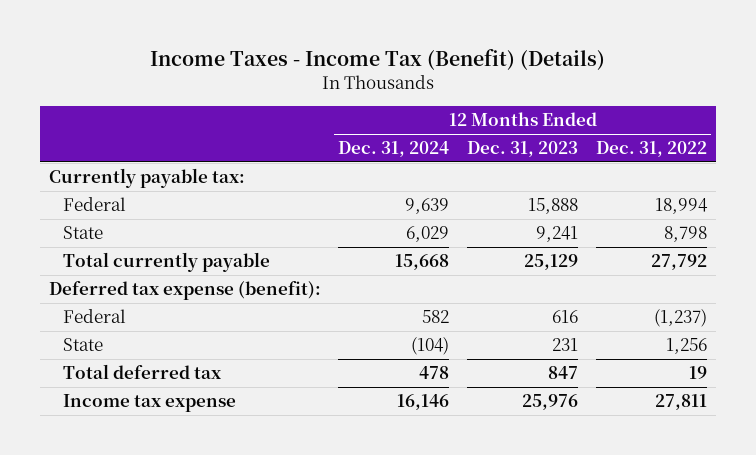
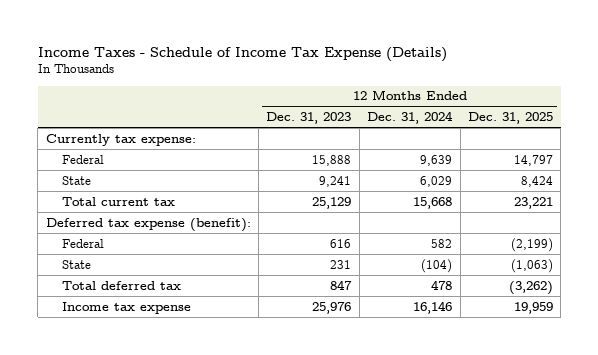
- Income Taxes - Income Tax (Benefit) (Details)
+ Income Taxes - Schedule of Income Tax Expense (Details)
- | 12 Months Ended Dec. 31, 2024 | 12 Months Ended Dec. 31, 2023 | 12 Months Ended Dec. 31, 2022
+ | 12 Months Ended Dec. 31, 2023 | 12 Months Ended Dec. 31, 2024 | 12 Months Ended Dec. 31, 2025
- Currently payable tax:
+ Currently tax expense:
- Total currently payable | 15,668 | 25,129 | 27,792
+ Total current tax | 25,129 | 15,668 | 23,221

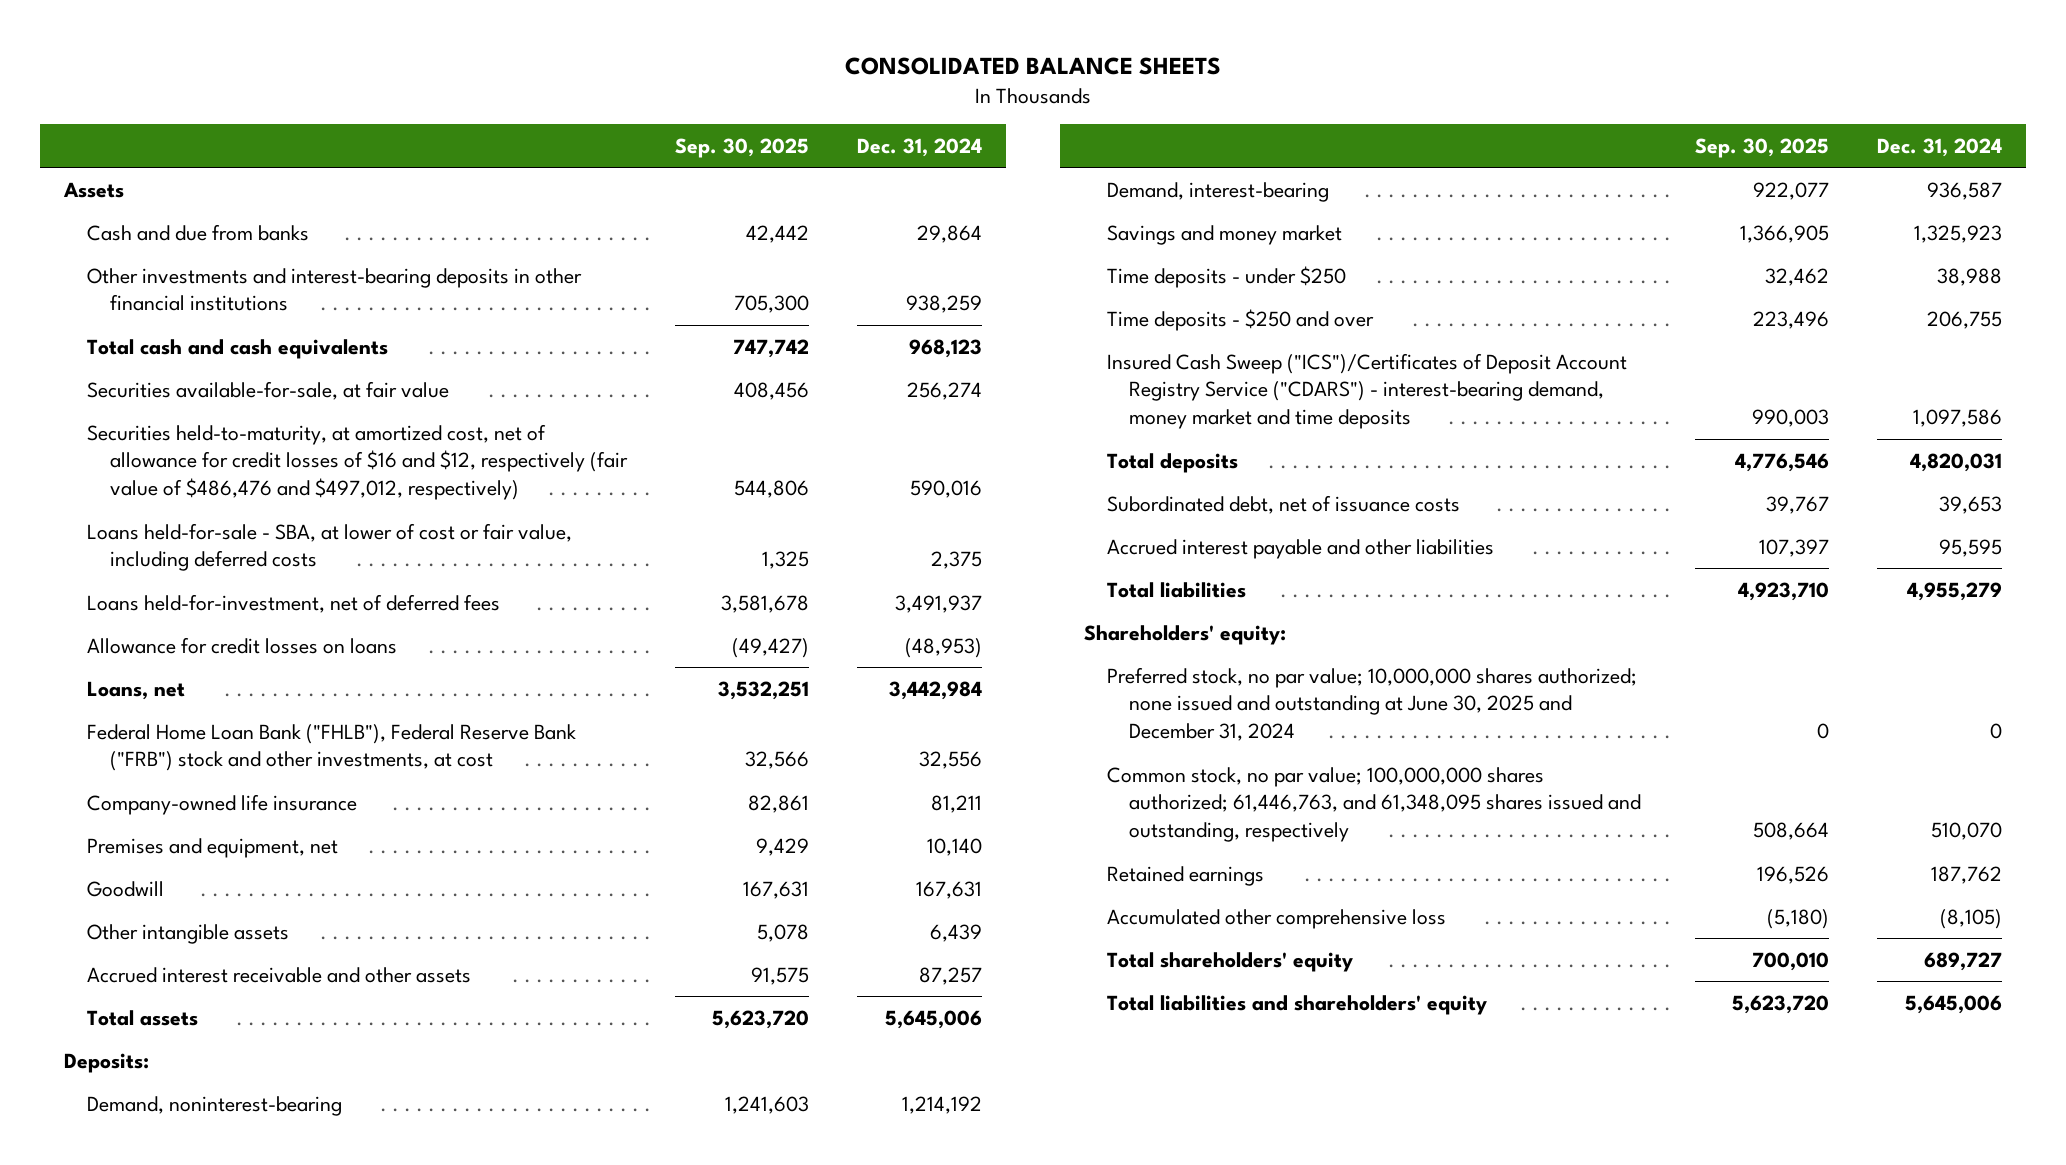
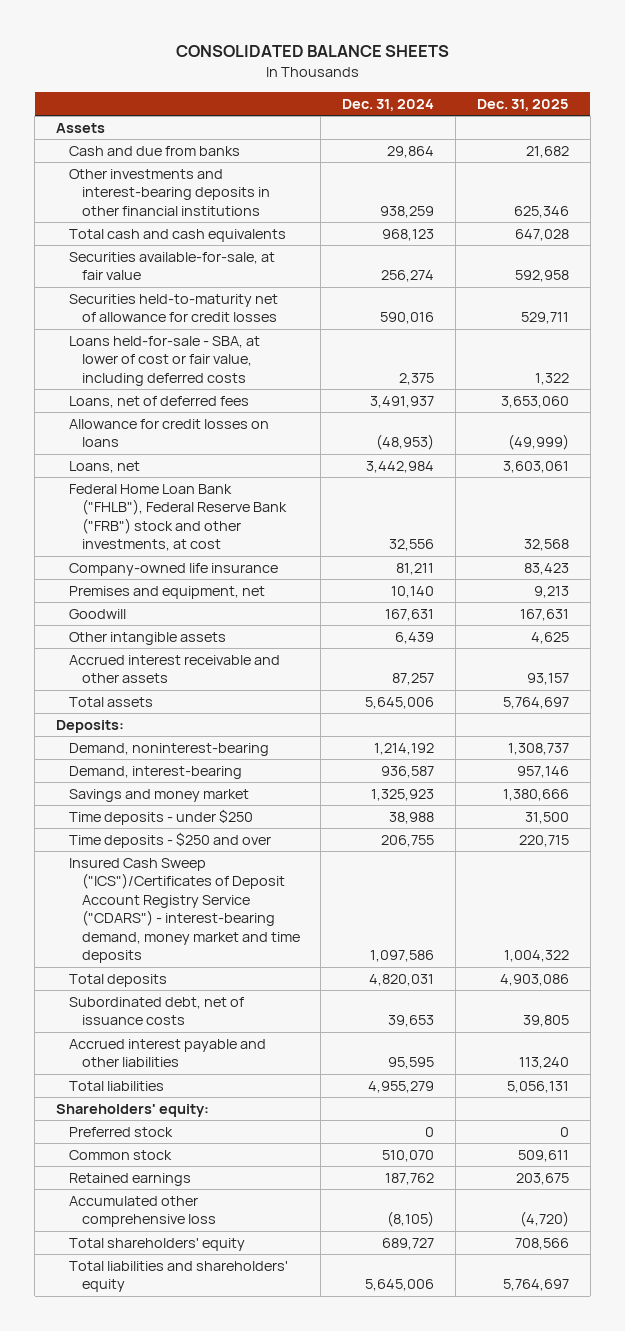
- | Sep. 30, 2025 | Dec. 31, 2024
+ | Dec. 31, 2024 | Dec. 31, 2025
- Securities held-to-maturity, at amortized cost, net of allowance for credit losses of $16 and $12, respectively (fair value of $486,476 and $497,012, respectively) | 544,806 | 590,016
+ Securities held-to-maturity net of allowance for credit losses | 590,016 | 529,711
- Loans held-for-investment, net of deferred fees | 3,581,678 | 3,491,937
+ Loans, net of deferred fees | 3,491,937 | 3,653,060
- Preferred stock, no par value; 10,000,000 shares authorized; none issued and outstanding at June 30, 2025 and December 31, 2024 | 0 | 0
- Common stock, no par value; 100,000,000 shares authorized; 61,446,763, and 61,348,095 shares issued and outstanding, respectively | 508,664 | 510,070
+ Preferred stock | 0 | 0
+ Common stock | 510,070 | 509,611

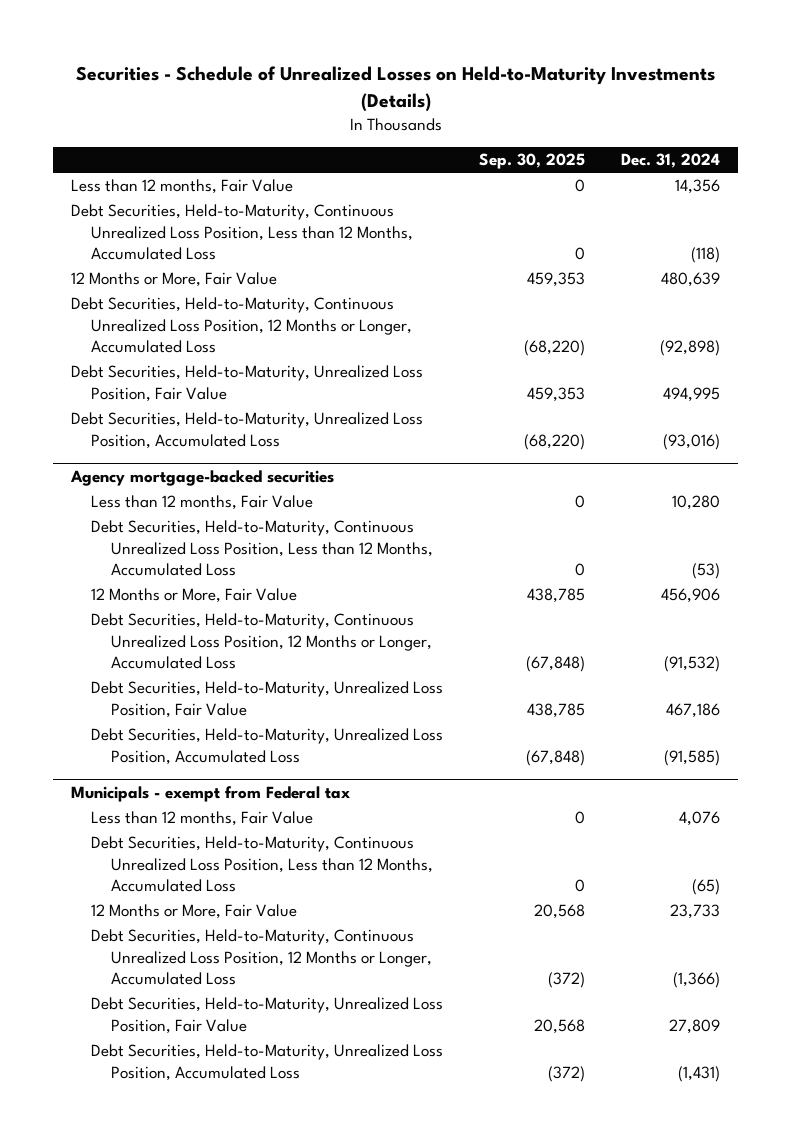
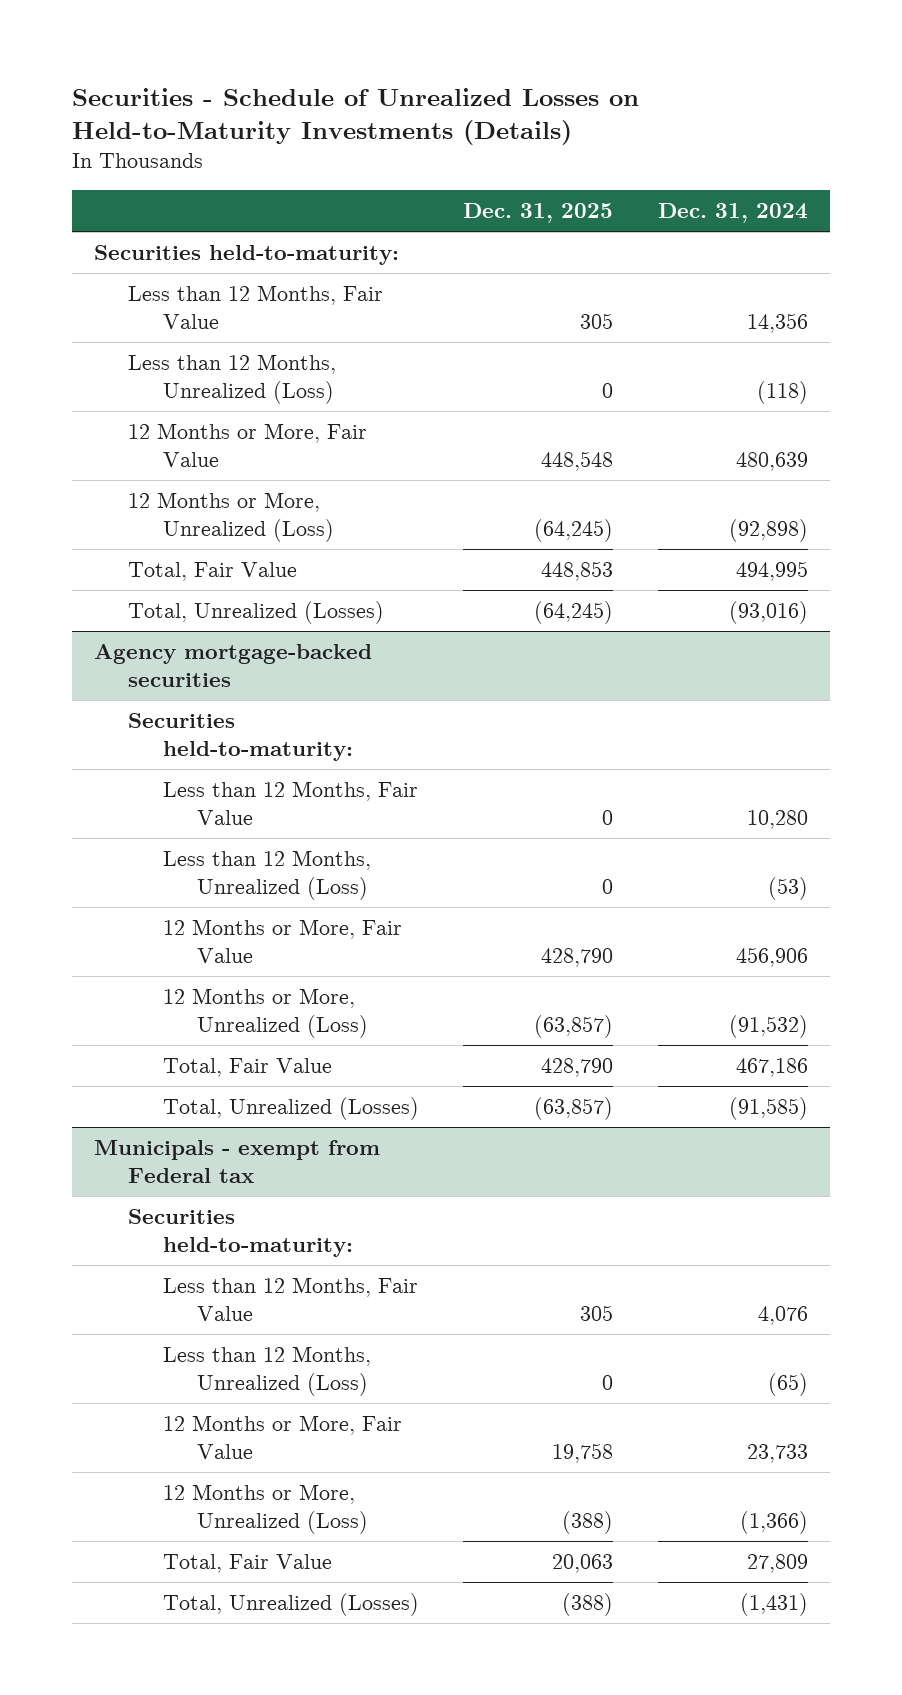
- | Sep. 30, 2025 | Dec. 31, 2024
+ | Dec. 31, 2025 | Dec. 31, 2024
- Less than 12 months, Fair Value | 0 | 14,356
- Debt Securities, Held-to-Maturity, Continuous Unrealized Loss Position, Less than 12 Months, Accumulated Loss | 0 | (118)
+ Securities held-to-maturity:
+ Less than 12 Months, Fair Value | 305 | 14,356
+ Less than 12 Months, Unrealized (Loss) | 0 | (118)
- Debt Securities, Held-to-Maturity, Continuous Unrealized Loss Position, 12 Months or Longer, Accumulated Loss | (68,220) | (92,898)
- Debt Securities, Held-to-Maturity, Unrealized Loss Position, Fair Value | 459,353 | 494,995
- Debt Securities, Held-to-Maturity, Unrealized Loss Position, Accumulated Loss | (68,220) | (93,016)
+ 12 Months or More, Unrealized (Loss) | (64,245) | (92,898)
+ Total, Fair Value | 448,853 | 494,995
+ Total, Unrealized (Losses) | (64,245) | (93,016)
@ Agency mortgage-backed securities
- Less than 12 months, Fair Value | 0 | 10,280
- Debt Securities, Held-to-Maturity, Continuous Unrealized Loss Position, Less than 12 Months, Accumulated Loss | 0 | (53)
+ Securities held-to-maturity:
+ Less than 12 Months, Fair Value | 0 | 10,280
+ Less than 12 Months, Unrealized (Loss) | 0 | (53)
- Debt Securities, Held-to-Maturity, Continuous Unrealized Loss Position, 12 Months or Longer, Accumulated Loss | (67,848) | (91,532)
- Debt Securities, Held-to-Maturity, Unrealized Loss Position, Fair Value | 438,785 | 467,186
- Debt Securities, Held-to-Maturity, Unrealized Loss Position, Accumulated Loss | (67,848) | (91,585)
+ 12 Months or More, Unrealized (Loss) | (63,857) | (91,532)
+ Total, Fair Value | 428,790 | 467,186
+ Total, Unrealized (Losses) | (63,857) | (91,585)
@ Municipals - exempt from Federal tax
- Less than 12 months, Fair Value | 0 | 4,076
- Debt Securities, Held-to-Maturity, Continuous Unrealized Loss Position, Less than 12 Months, Accumulated Loss | 0 | (65)
+ Securities held-to-maturity:
+ Less than 12 Months, Fair Value | 305 | 4,076
+ Less than 12 Months, Unrealized (Loss) | 0 | (65)
- Debt Securities, Held-to-Maturity, Continuous Unrealized Loss Position, 12 Months or Longer, Accumulated Loss | (372) | (1,366)
- Debt Securities, Held-to-Maturity, Unrealized Loss Position, Fair Value | 20,568 | 27,809
- Debt Securities, Held-to-Maturity, Unrealized Loss Position, Accumulated Loss | (372) | (1,431)
+ 12 Months or More, Unrealized (Loss) | (388) | (1,366)
+ Total, Fair Value | 20,063 | 27,809
+ Total, Unrealized (Losses) | (388) | (1,431)

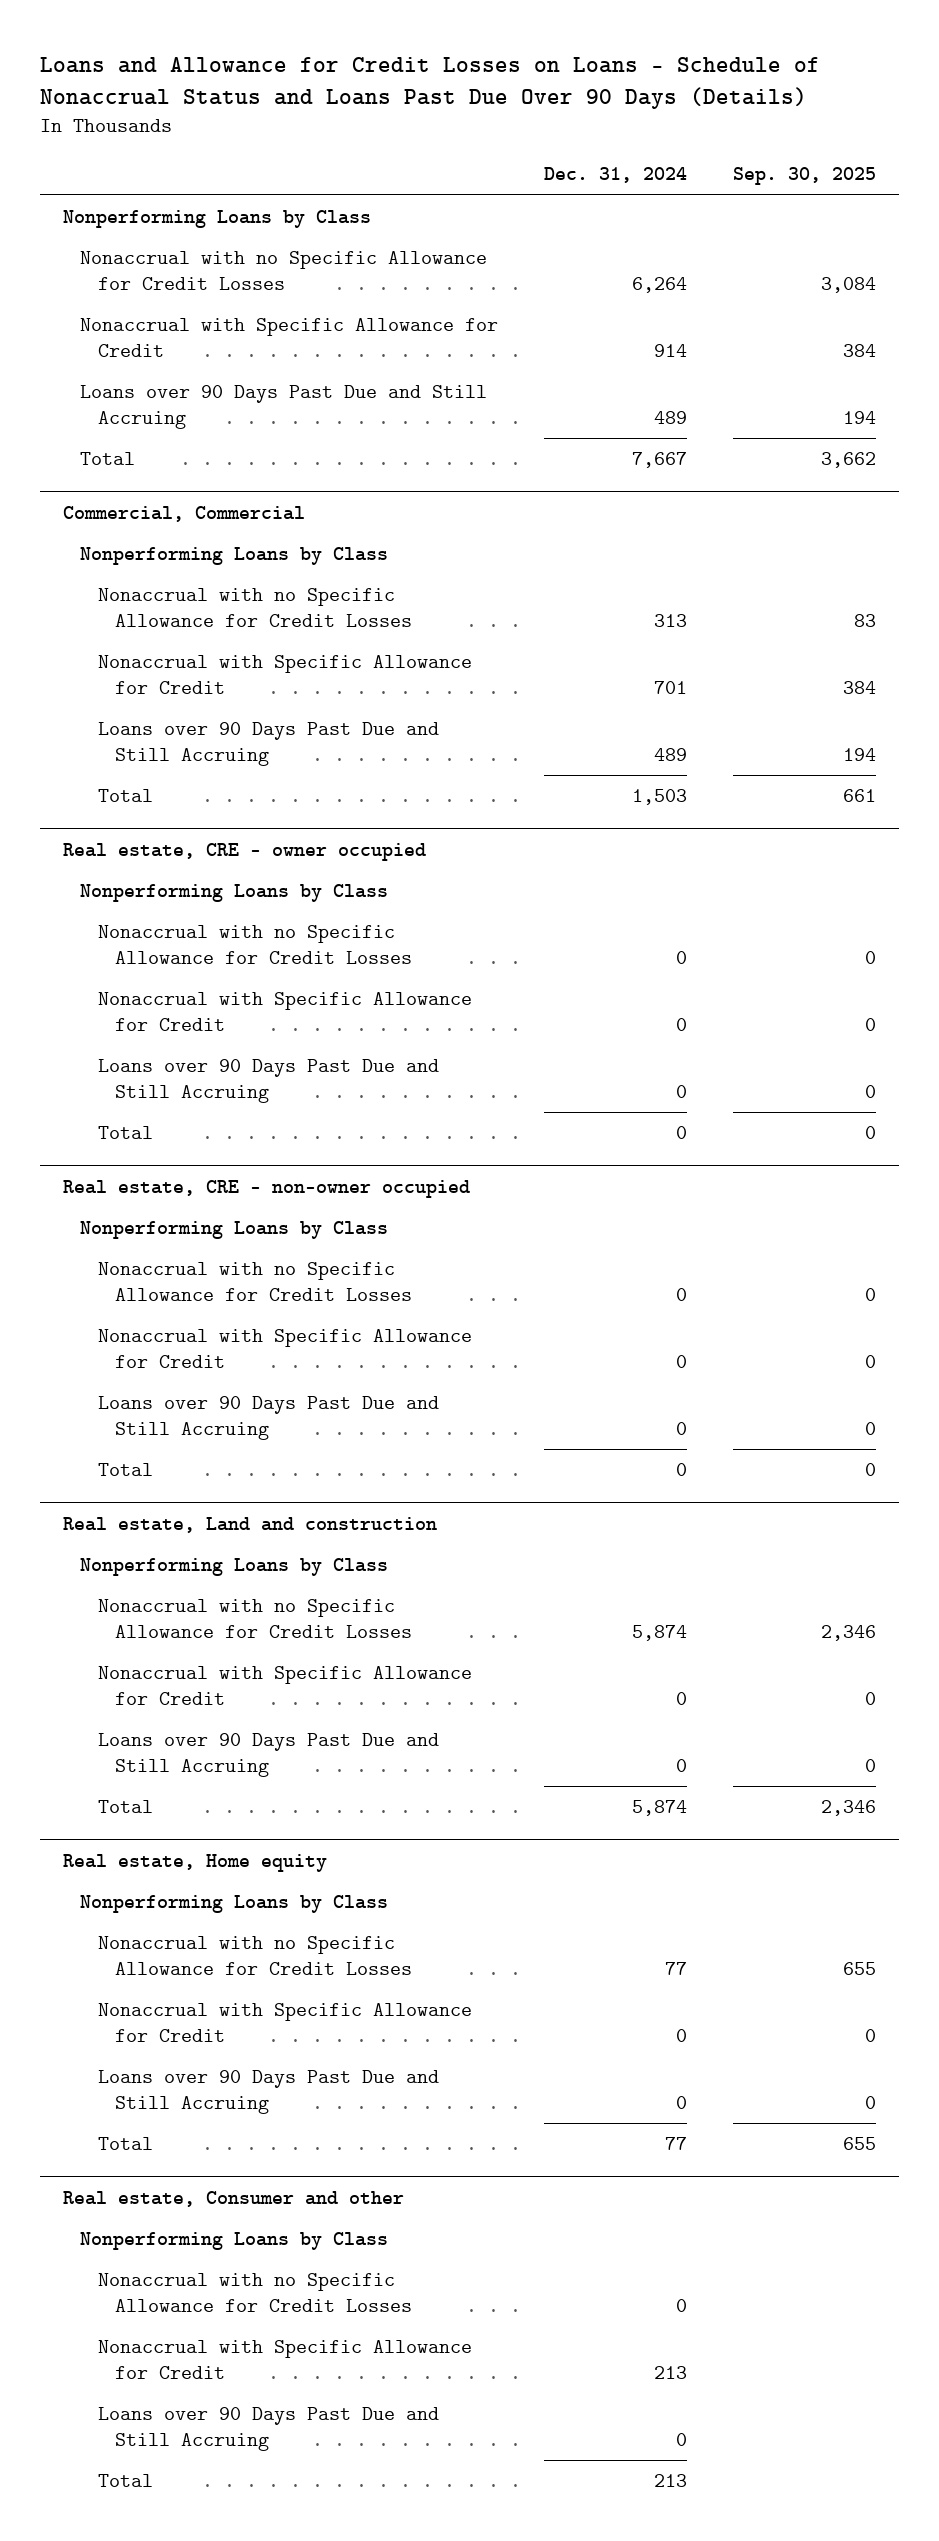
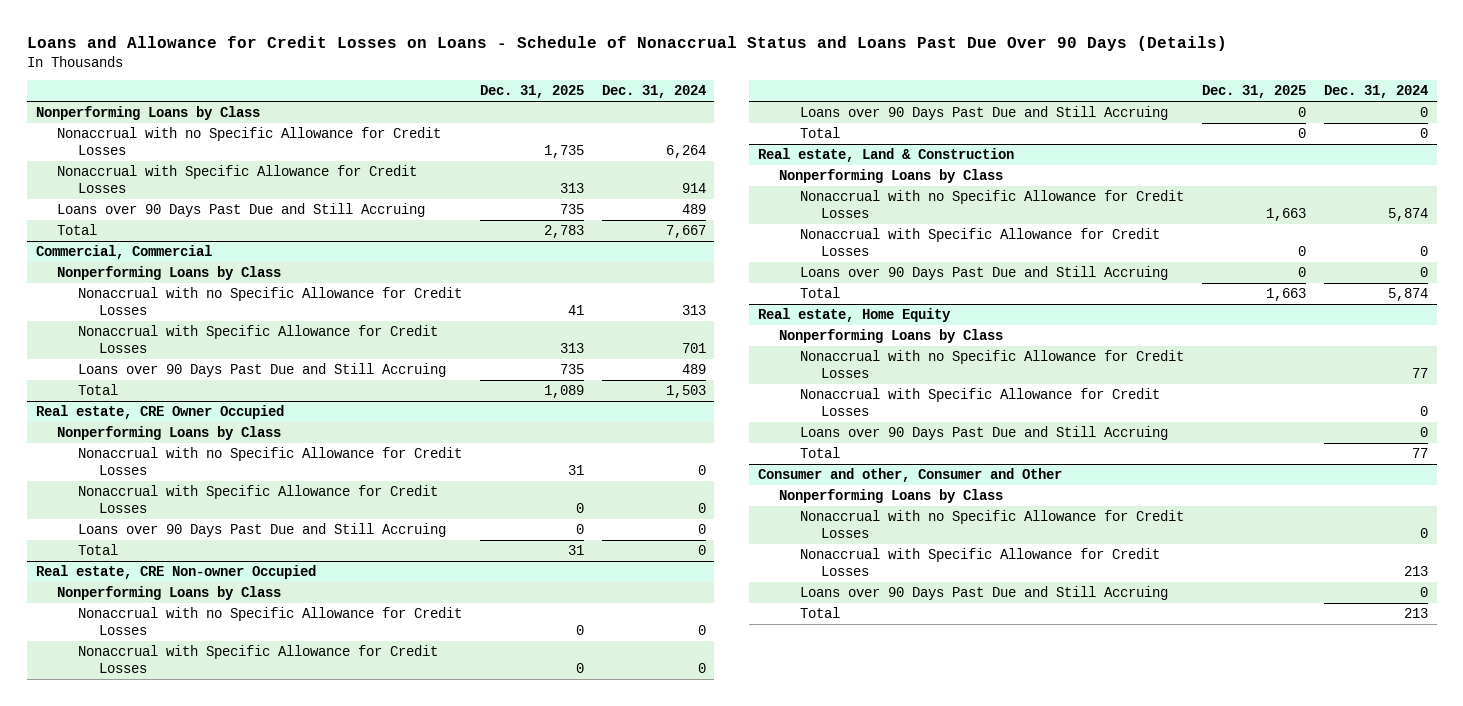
- | Dec. 31, 2024 | Sep. 30, 2025
+ | Dec. 31, 2025 | Dec. 31, 2024
- Nonaccrual with Specific Allowance for Credit | 914 | 384
+ Nonaccrual with Specific Allowance for Credit Losses | 313 | 914
@ Commercial, Commercial
- Nonaccrual with Specific Allowance for Credit | 701 | 384
+ Nonaccrual with Specific Allowance for Credit Losses | 313 | 701
- Real estate, CRE - owner occupied
+ Real estate, CRE Owner Occupied
- Nonaccrual with Specific Allowance for Credit | 0 | 0
+ Nonaccrual with Specific Allowance for Credit Losses | 0 | 0
- Real estate, CRE - non-owner occupied
+ Real estate, CRE Non-owner Occupied
- Nonaccrual with Specific Allowance for Credit | 0 | 0
+ Nonaccrual with Specific Allowance for Credit Losses | 0 | 0
- Real estate, Land and construction
+ Real estate, Land & Construction
- Nonaccrual with Specific Allowance for Credit | 0 | 0
+ Nonaccrual with Specific Allowance for Credit Losses | 0 | 0
- Real estate, Home equity
+ Real estate, Home Equity
- Nonaccrual with Specific Allowance for Credit | 0 | 0
+ Nonaccrual with Specific Allowance for Credit Losses | | 0
- Real estate, Consumer and other
+ Consumer and other, Consumer and Other
- Nonaccrual with Specific Allowance for Credit | 213 |
+ Nonaccrual with Specific Allowance for Credit Losses | | 213

